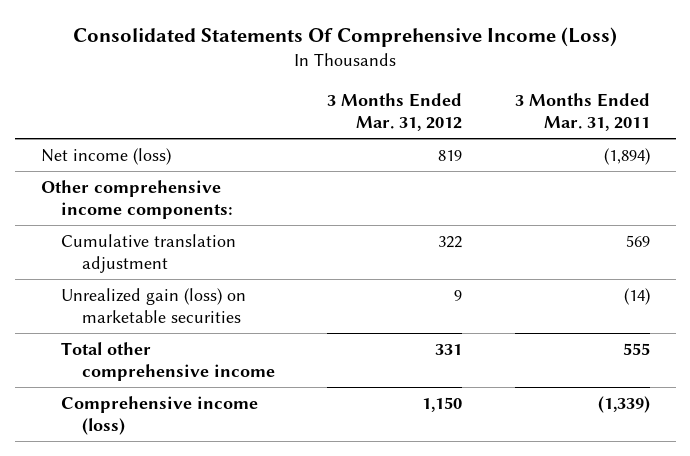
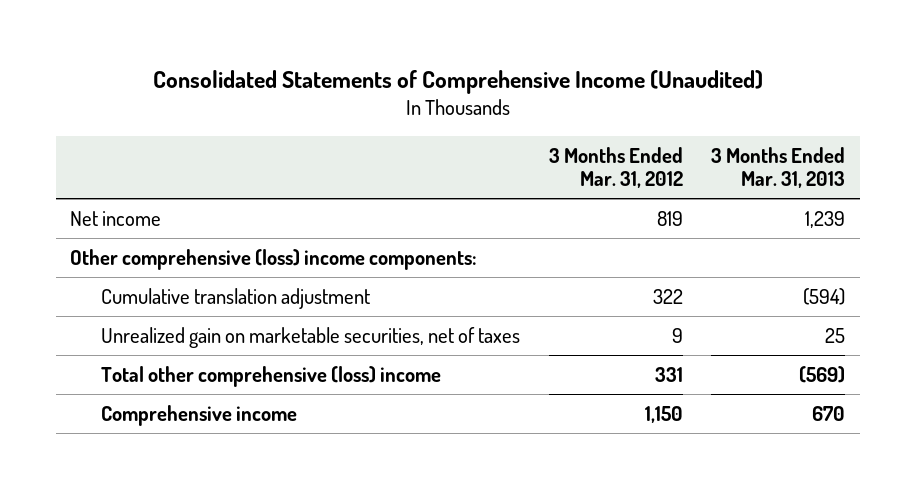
- Consolidated Statements Of Comprehensive Income (Loss)
+ Consolidated Statements of Comprehensive Income (Unaudited)
- | 3 Months Ended Mar. 31, 2012 | 3 Months Ended Mar. 31, 2011
+ | 3 Months Ended Mar. 31, 2012 | 3 Months Ended Mar. 31, 2013
- Net income (loss) | 819 | (1,894)
- Other comprehensive income components:
+ Net income | 819 | 1,239
+ Other comprehensive (loss) income components:
- Unrealized gain (loss) on marketable securities | 9 | (14)
- Total other comprehensive income | 331 | 555
- Comprehensive income (loss) | 1,150 | (1,339)
+ Unrealized gain on marketable securities, net of taxes | 9 | 25
+ Total other comprehensive (loss) income | 331 | (569)
+ Comprehensive income | 1,150 | 670

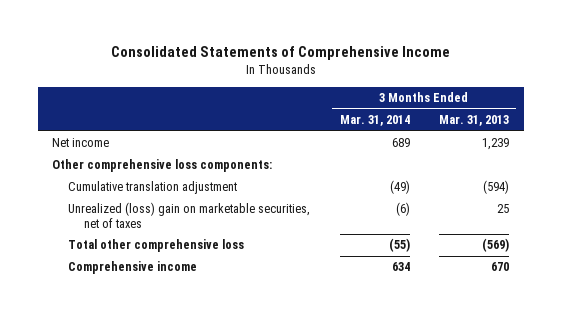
- Consolidated Statements of Comprehensive Income (Unaudited)
+ Consolidated Statements of Comprehensive Income
- | 3 Months Ended Mar. 31, 2012 | 3 Months Ended Mar. 31, 2013
+ | 3 Months Ended Mar. 31, 2014 | 3 Months Ended Mar. 31, 2013
- Other comprehensive (loss) income components:
+ Other comprehensive loss components:
- Unrealized gain on marketable securities, net of taxes | 9 | 25
- Total other comprehensive (loss) income | 331 | (569)
+ Unrealized (loss) gain on marketable securities, net of taxes | (6) | 25
+ Total other comprehensive loss | (55) | (569)

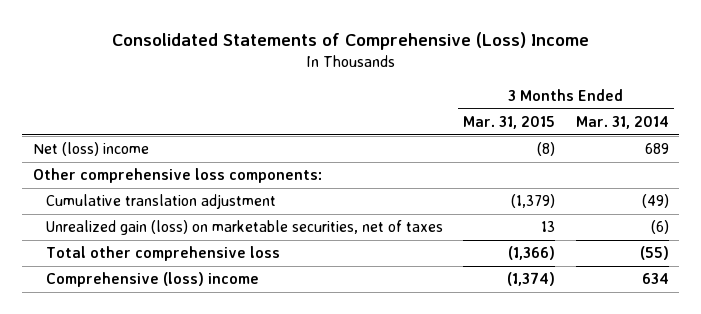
- Consolidated Statements of Comprehensive Income
+ Consolidated Statements of Comprehensive (Loss) Income
- | 3 Months Ended Mar. 31, 2014 | 3 Months Ended Mar. 31, 2013
+ | 3 Months Ended Mar. 31, 2015 | 3 Months Ended Mar. 31, 2014
- Net income | 689 | 1,239
+ Net (loss) income | (8) | 689
- Unrealized (loss) gain on marketable securities, net of taxes | (6) | 25
+ Unrealized gain (loss) on marketable securities, net of taxes | 13 | (6)
- Comprehensive income | 634 | 670
+ Comprehensive (loss) income | (1,374) | 634

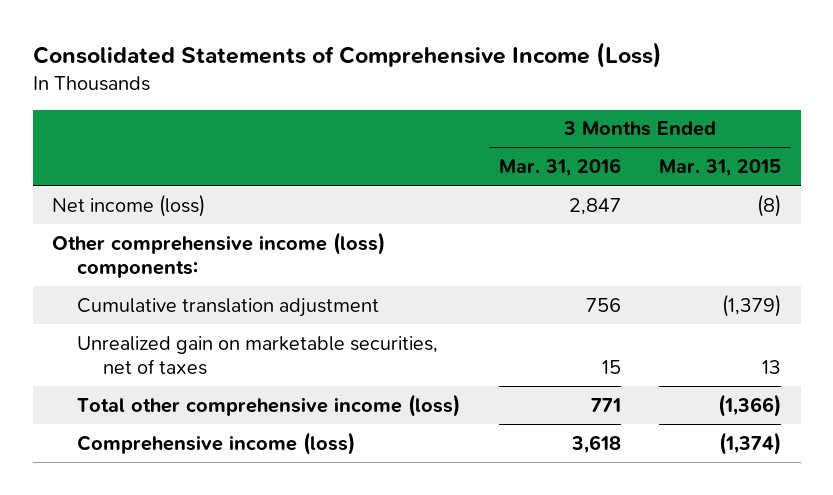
- Consolidated Statements of Comprehensive (Loss) Income
+ Consolidated Statements of Comprehensive Income (Loss)
- | 3 Months Ended Mar. 31, 2015 | 3 Months Ended Mar. 31, 2014
+ | 3 Months Ended Mar. 31, 2016 | 3 Months Ended Mar. 31, 2015
- Net (loss) income | (8) | 689
- Other comprehensive loss components:
+ Net income (loss) | 2,847 | (8)
+ Other comprehensive income (loss) components:
- Unrealized gain (loss) on marketable securities, net of taxes | 13 | (6)
- Total other comprehensive loss | (1,366) | (55)
- Comprehensive (loss) income | (1,374) | 634
+ Unrealized gain on marketable securities, net of taxes | 15 | 13
+ Total other comprehensive income (loss) | 771 | (1,366)
+ Comprehensive income (loss) | 3,618 | (1,374)

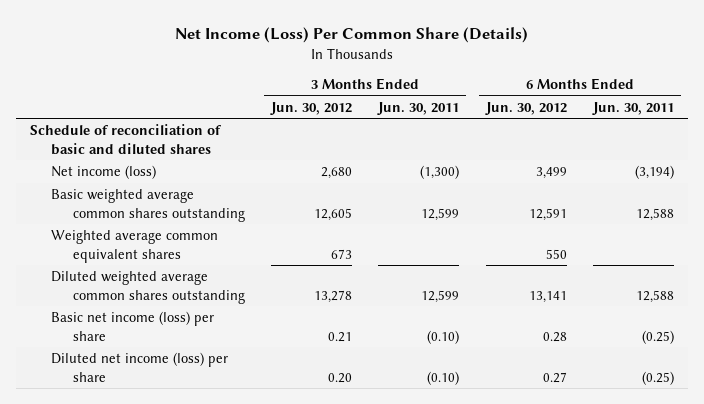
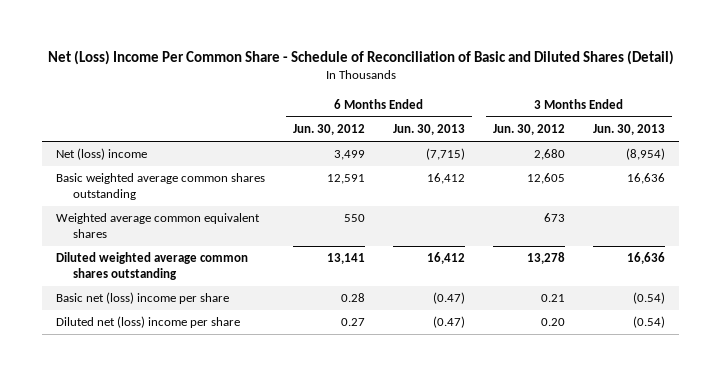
- Net Income (Loss) Per Common Share (Details)
+ Net (Loss) Income Per Common Share - Schedule of Reconciliation of Basic and Diluted Shares (Detail)
- | 3 Months Ended Jun. 30, 2012 | 3 Months Ended Jun. 30, 2011 | 6 Months Ended Jun. 30, 2012 | 6 Months Ended Jun. 30, 2011
+ | 6 Months Ended Jun. 30, 2012 | 6 Months Ended Jun. 30, 2013 | 3 Months Ended Jun. 30, 2012 | 3 Months Ended Jun. 30, 2013
- Schedule of reconciliation of basic and diluted shares
- Net income (loss) | 2,680 | (1,300) | 3,499 | (3,194)
+ Net (loss) income | 3,499 | (7,715) | 2,680 | (8,954)
- Basic net income (loss) per share | 0.21 | (0.10) | 0.28 | (0.25)
- Diluted net income (loss) per share | 0.20 | (0.10) | 0.27 | (0.25)
+ Basic net (loss) income per share | 0.28 | (0.47) | 0.21 | (0.54)
+ Diluted net (loss) income per share | 0.27 | (0.47) | 0.20 | (0.54)

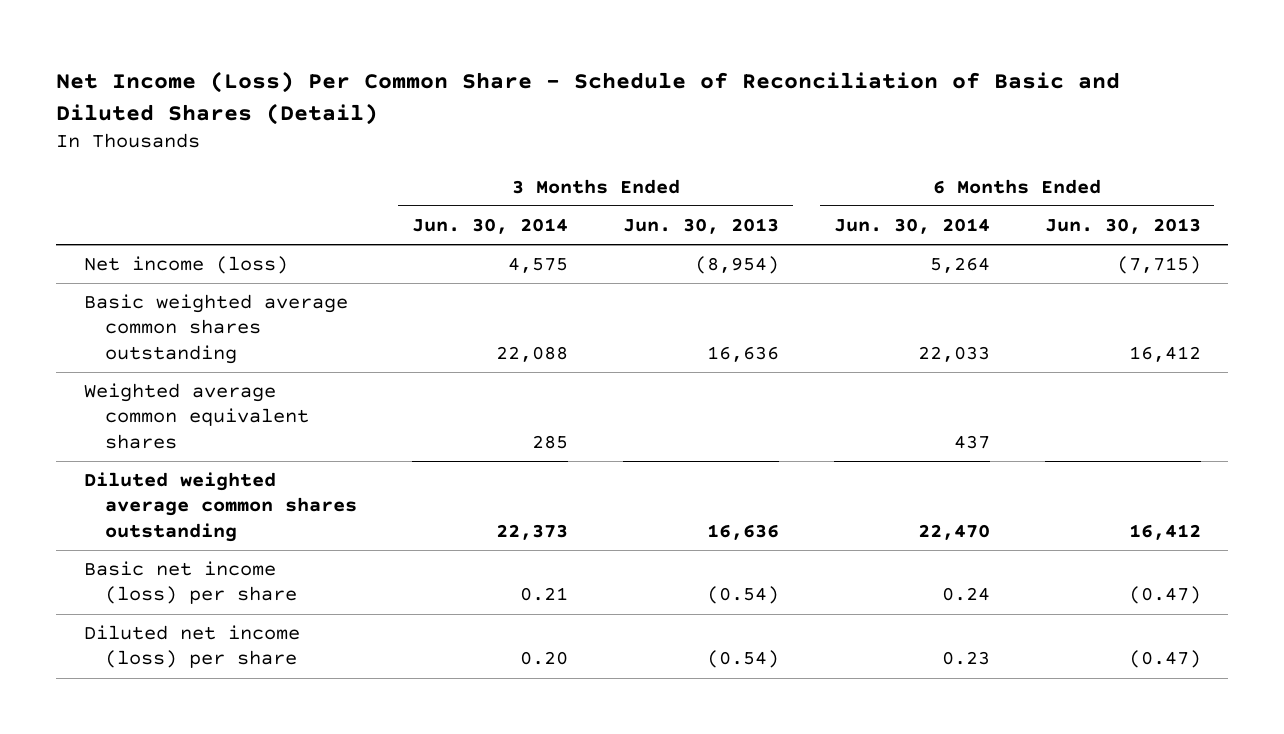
- Net (Loss) Income Per Common Share - Schedule of Reconciliation of Basic and Diluted Shares (Detail)
+ Net Income (Loss) Per Common Share - Schedule of Reconciliation of Basic and Diluted Shares (Detail)
- | 6 Months Ended Jun. 30, 2012 | 6 Months Ended Jun. 30, 2013 | 3 Months Ended Jun. 30, 2012 | 3 Months Ended Jun. 30, 2013
+ | 3 Months Ended Jun. 30, 2014 | 3 Months Ended Jun. 30, 2013 | 6 Months Ended Jun. 30, 2014 | 6 Months Ended Jun. 30, 2013
- Net (loss) income | 3,499 | (7,715) | 2,680 | (8,954)
+ Net income (loss) | 4,575 | (8,954) | 5,264 | (7,715)
- Basic net (loss) income per share | 0.28 | (0.47) | 0.21 | (0.54)
- Diluted net (loss) income per share | 0.27 | (0.47) | 0.20 | (0.54)
+ Basic net income (loss) per share | 0.21 | (0.54) | 0.24 | (0.47)
+ Diluted net income (loss) per share | 0.20 | (0.54) | 0.23 | (0.47)

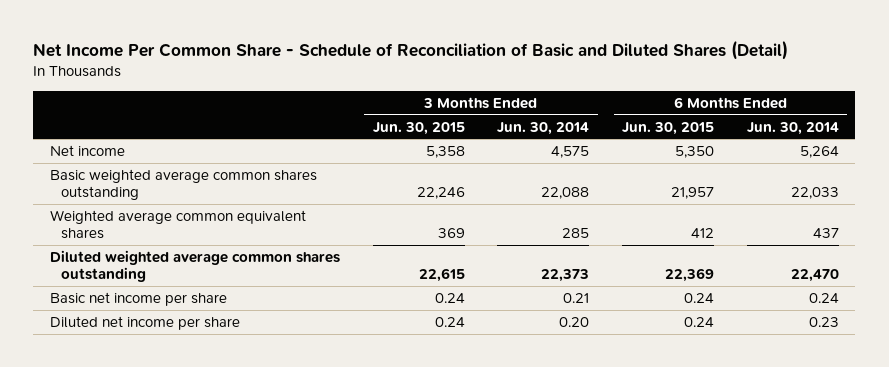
- Net Income (Loss) Per Common Share - Schedule of Reconciliation of Basic and Diluted Shares (Detail)
+ Net Income Per Common Share - Schedule of Reconciliation of Basic and Diluted Shares (Detail)
- | 3 Months Ended Jun. 30, 2014 | 3 Months Ended Jun. 30, 2013 | 6 Months Ended Jun. 30, 2014 | 6 Months Ended Jun. 30, 2013
+ | 3 Months Ended Jun. 30, 2015 | 3 Months Ended Jun. 30, 2014 | 6 Months Ended Jun. 30, 2015 | 6 Months Ended Jun. 30, 2014
- Net income (loss) | 4,575 | (8,954) | 5,264 | (7,715)
+ Net income | 5,358 | 4,575 | 5,350 | 5,264
- Basic net income (loss) per share | 0.21 | (0.54) | 0.24 | (0.47)
- Diluted net income (loss) per share | 0.20 | (0.54) | 0.23 | (0.47)
+ Basic net income per share | 0.24 | 0.21 | 0.24 | 0.24
+ Diluted net income per share | 0.24 | 0.20 | 0.24 | 0.23

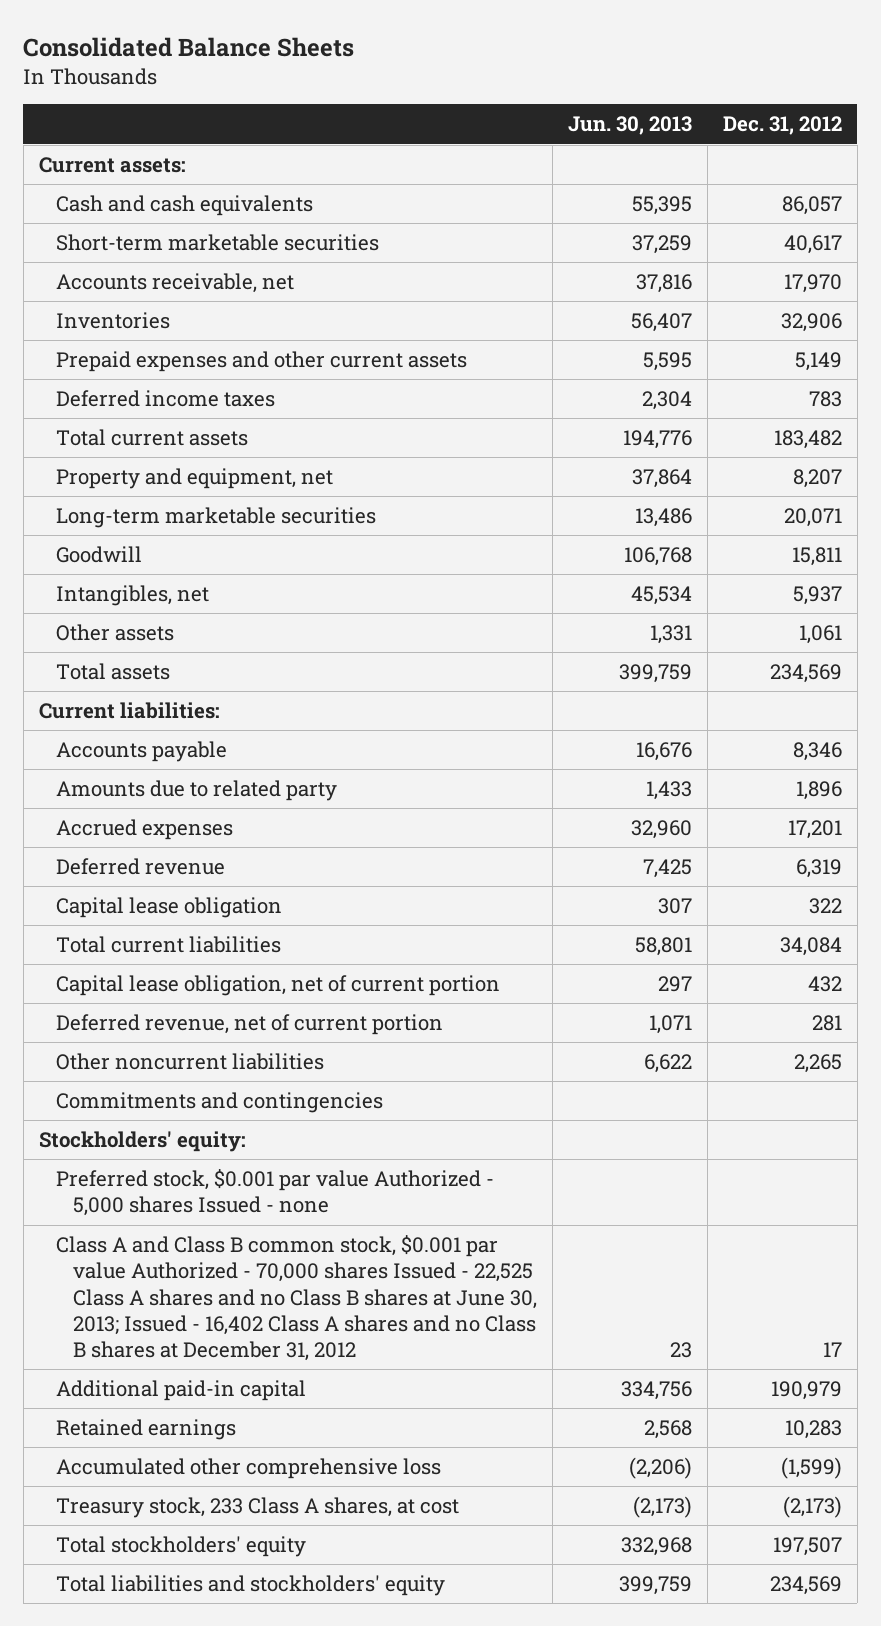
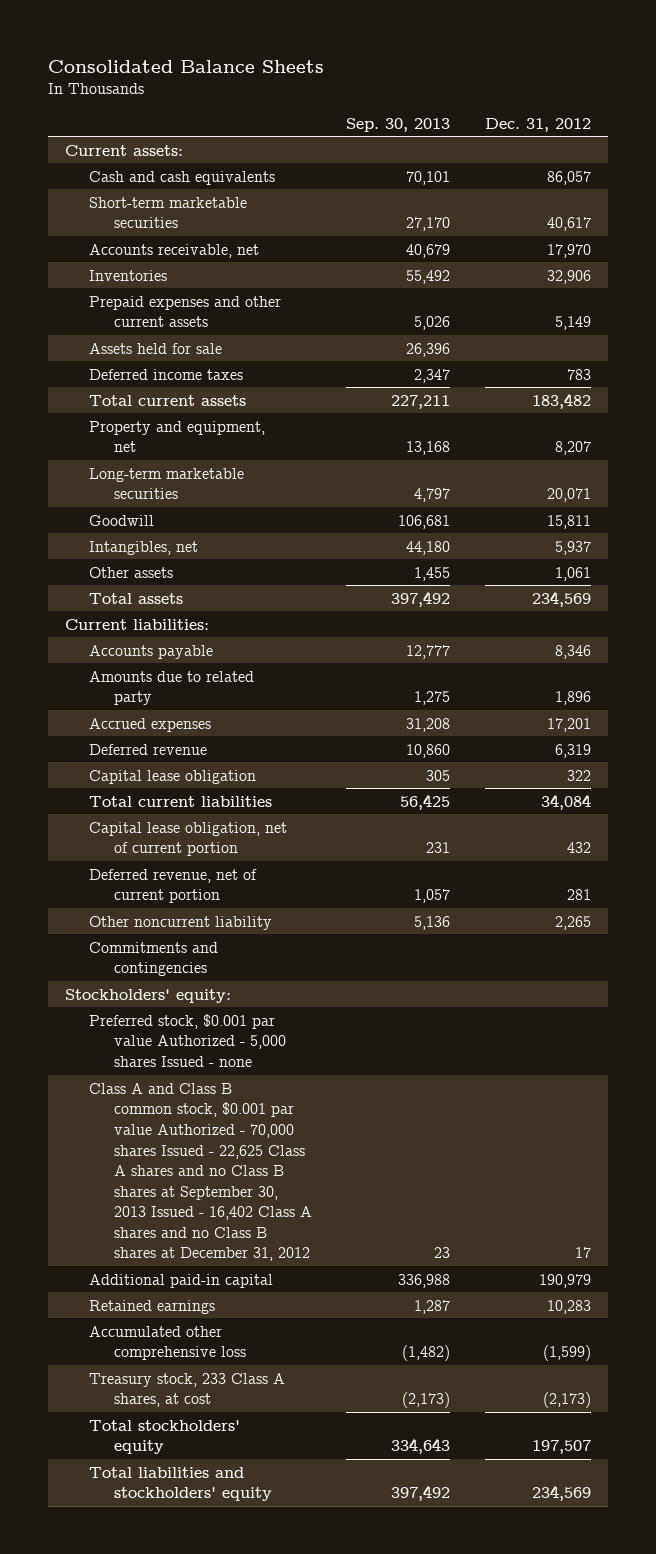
- | Jun. 30, 2013 | Dec. 31, 2012
+ | Sep. 30, 2013 | Dec. 31, 2012
+ Assets held for sale | 26,396 |
- Other noncurrent liabilities | 6,622 | 2,265
+ Other noncurrent liability | 5,136 | 2,265
- Class A and Class B common stock, $0.001 par value Authorized - 70,000 shares Issued - 22,525 Class A shares and no Class B shares at June 30, 2013; Issued - 16,402 Class A shares and no Class B shares at December 31, 2012 | 23 | 17
+ Class A and Class B common stock, $0.001 par value Authorized - 70,000 shares Issued - 22,625 Class A shares and no Class B shares at September 30, 2013 Issued - 16,402 Class A shares and no Class B shares at December 31, 2012 | 23 | 17

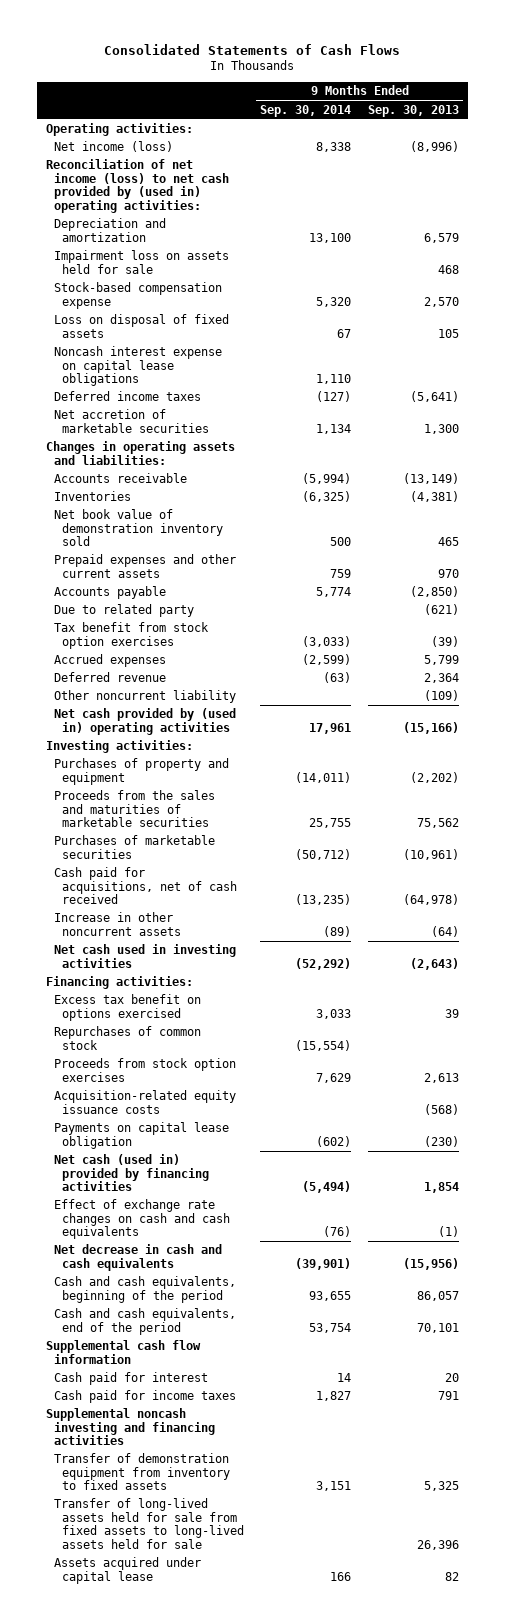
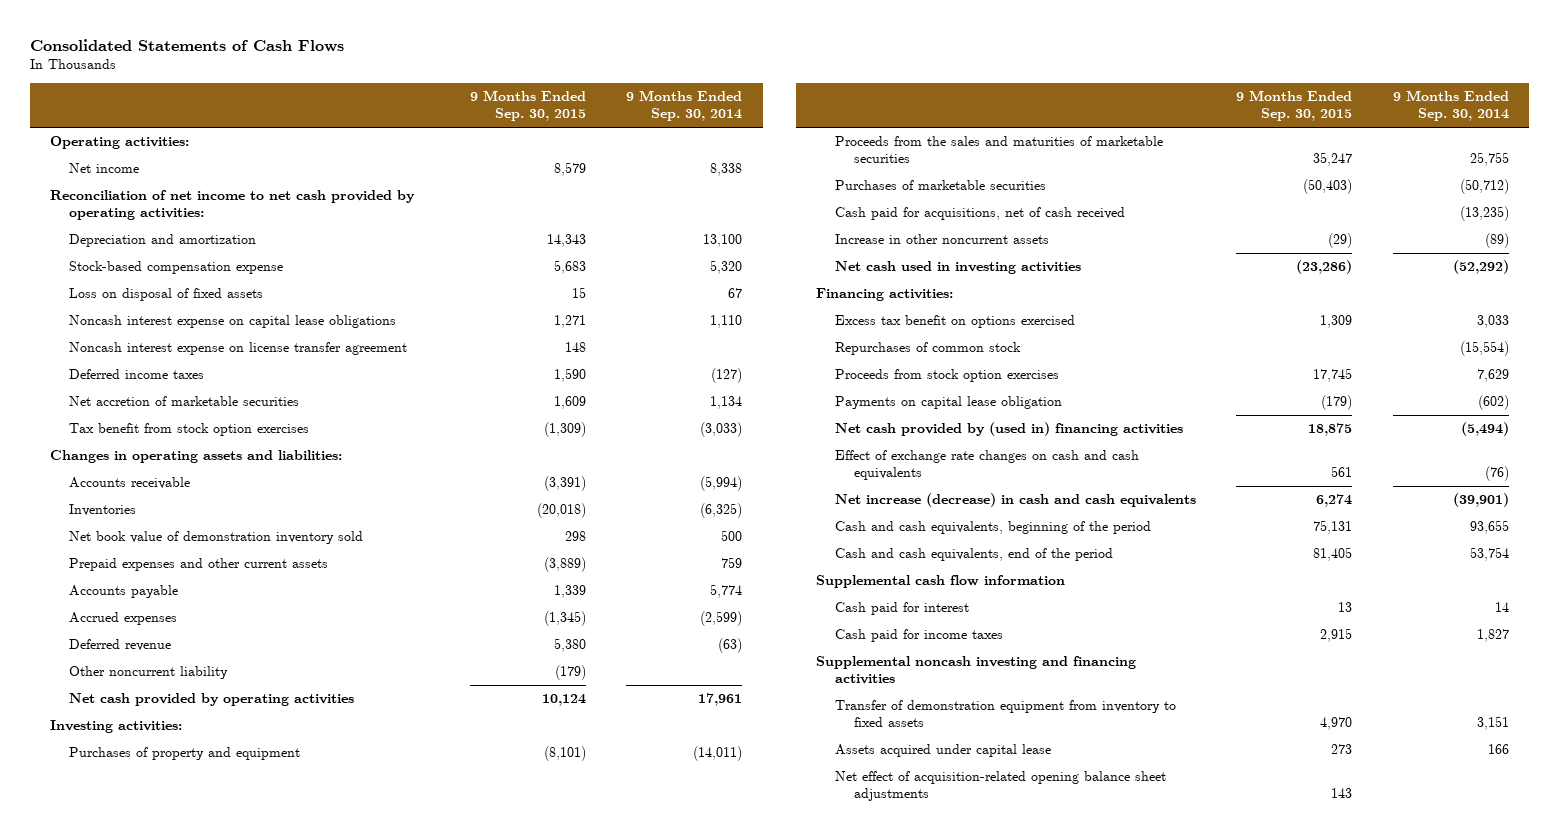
- | 9 Months Ended Sep. 30, 2014 | 9 Months Ended Sep. 30, 2013
+ | 9 Months Ended Sep. 30, 2015 | 9 Months Ended Sep. 30, 2014
- Net income (loss) | 8,338 | (8,996)
- Reconciliation of net income (loss) to net cash provided by (used in) operating activities:
+ Net income | 8,579 | 8,338
+ Reconciliation of net income to net cash provided by operating activities:
- Impairment loss on assets held for sale | | 468
+ Noncash interest expense on license transfer agreement | 148 |
moved up: Tax benefit from stock option exercises | (1,309) | (3,033)
- Due to related party | | (621)
- Net cash provided by (used in) operating activities | 17,961 | (15,166)
+ Net cash provided by operating activities | 10,124 | 17,961
- Acquisition-related equity issuance costs | | (568)
- Net cash (used in) provided by financing activities | (5,494) | 1,854
+ Net cash provided by (used in) financing activities | 18,875 | (5,494)
- Net decrease in cash and cash equivalents | (39,901) | (15,956)
+ Net increase (decrease) in cash and cash equivalents | 6,274 | (39,901)
- Transfer of long-lived assets held for sale from fixed assets to long-lived assets held for sale | | 26,396
+ Net effect of acquisition-related opening balance sheet adjustments | 143 |

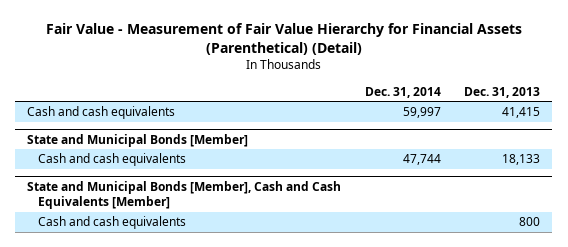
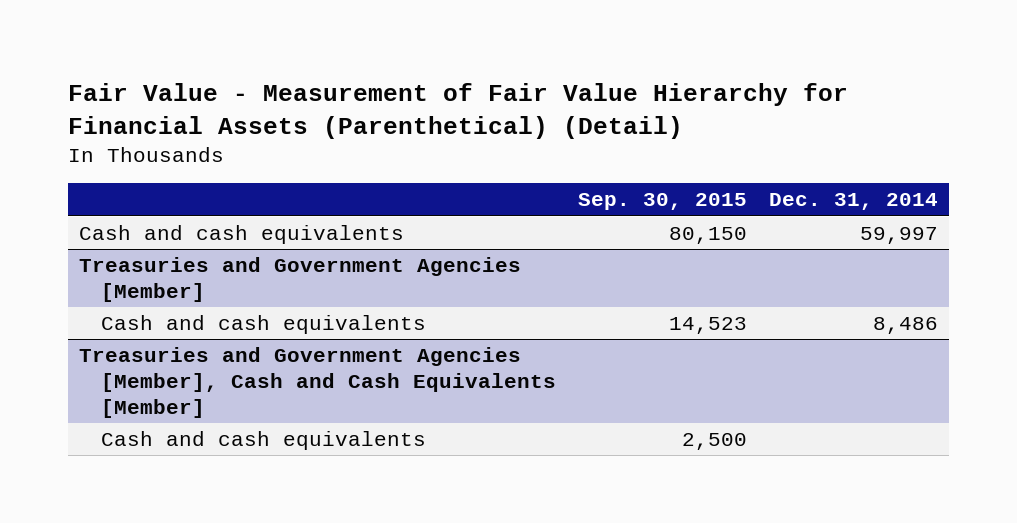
- | Dec. 31, 2014 | Dec. 31, 2013
+ | Sep. 30, 2015 | Dec. 31, 2014
- State and Municipal Bonds [Member]
- Cash and cash equivalents | 47,744 | 18,133
- State and Municipal Bonds [Member], Cash and Cash Equivalents [Member]
+ Treasuries and Government Agencies [Member]
+ Cash and cash equivalents | 14,523 | 8,486
+ Treasuries and Government Agencies [Member], Cash and Cash Equivalents [Member]

